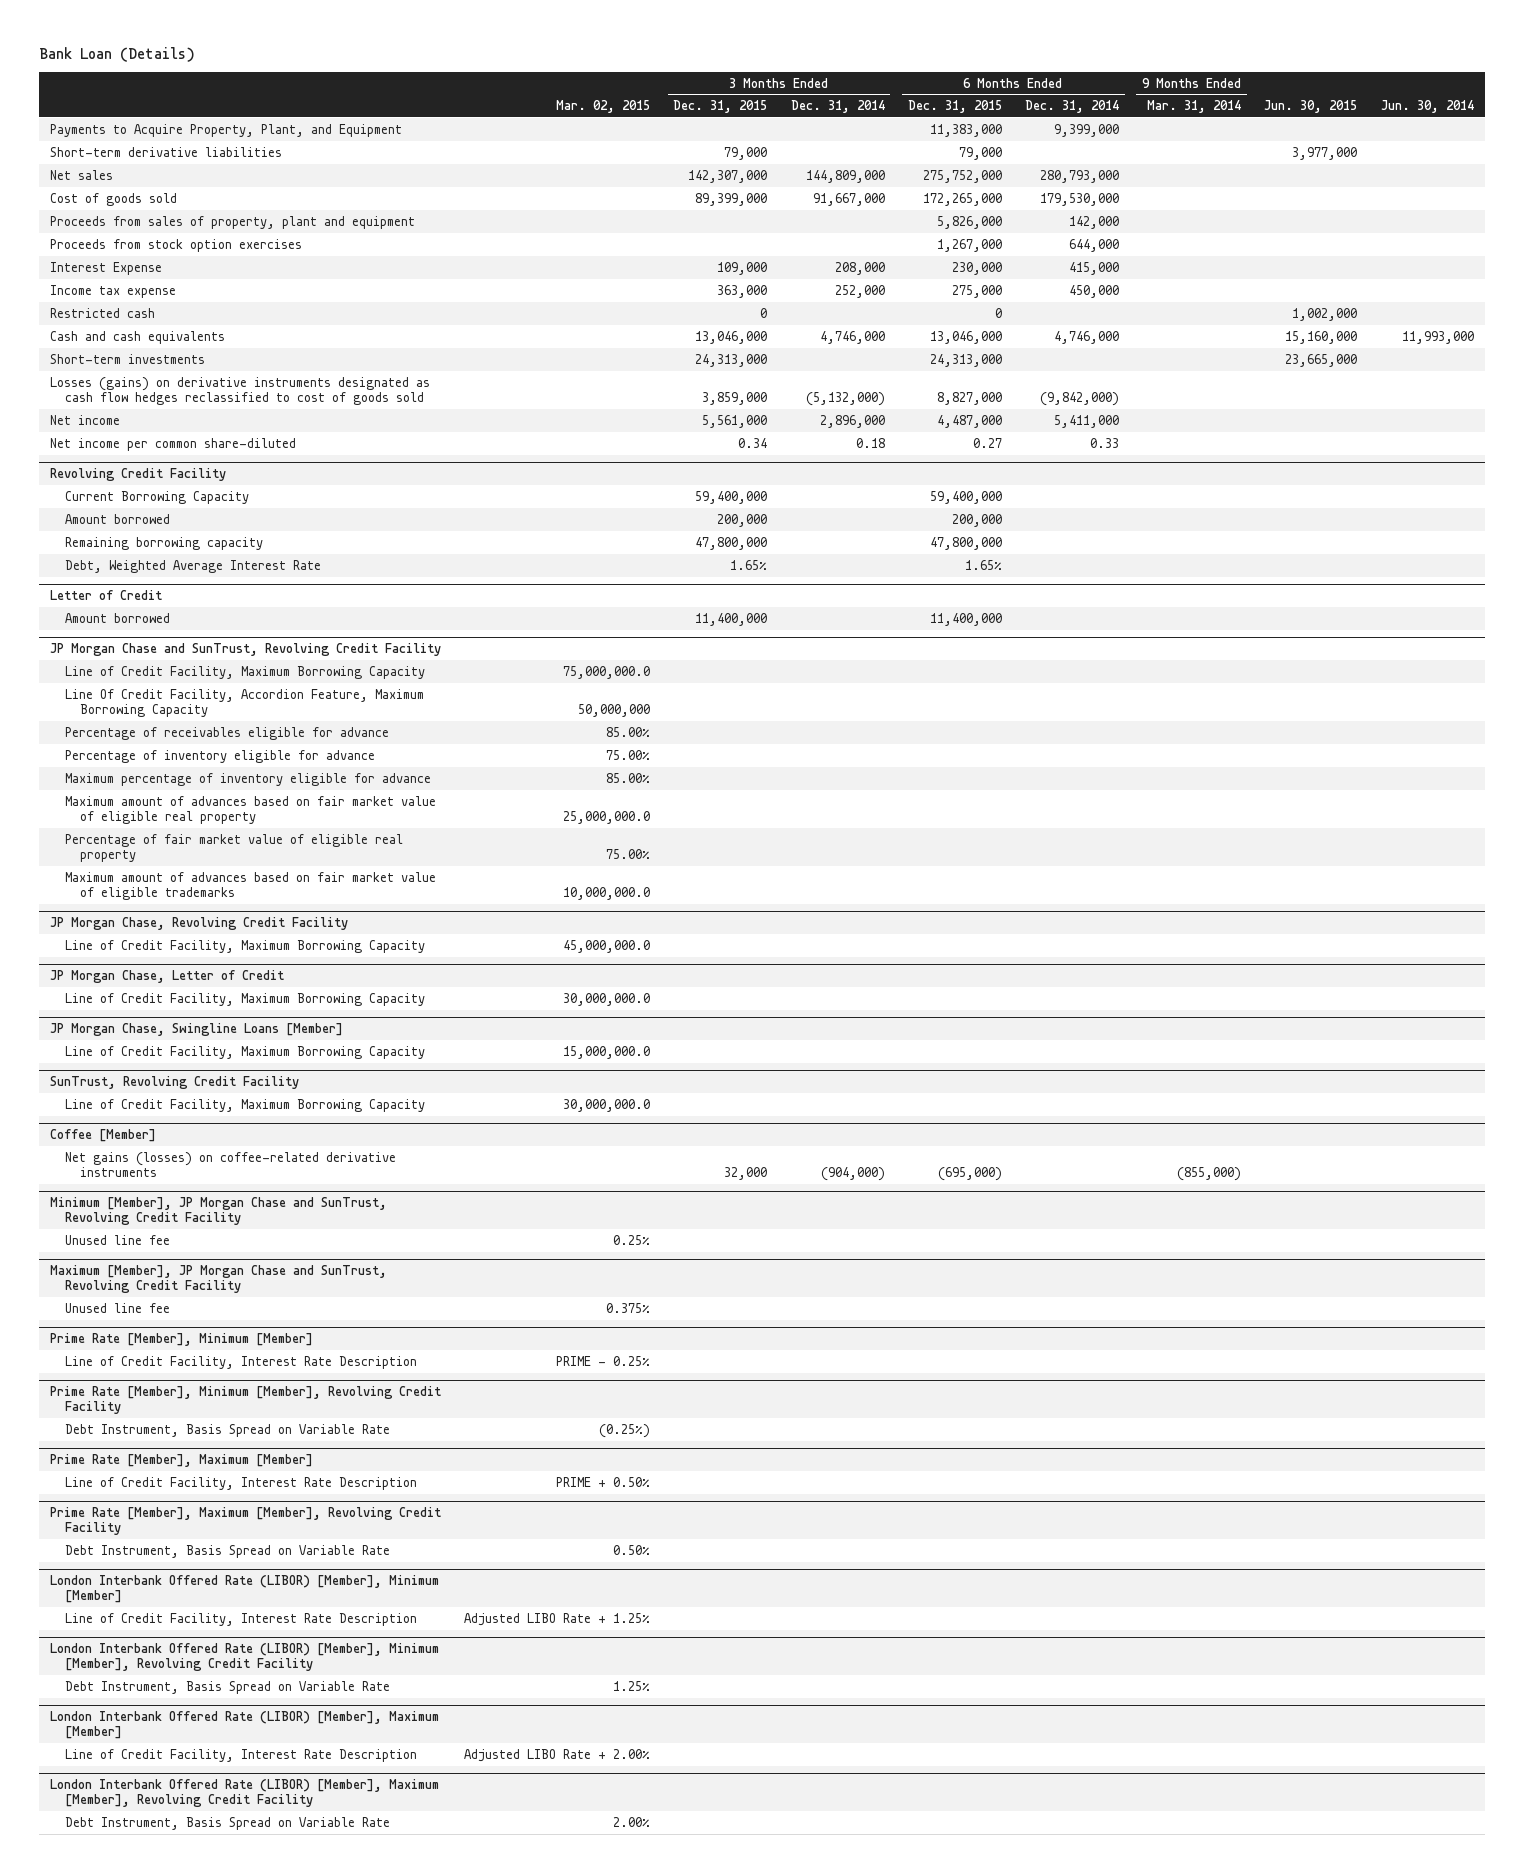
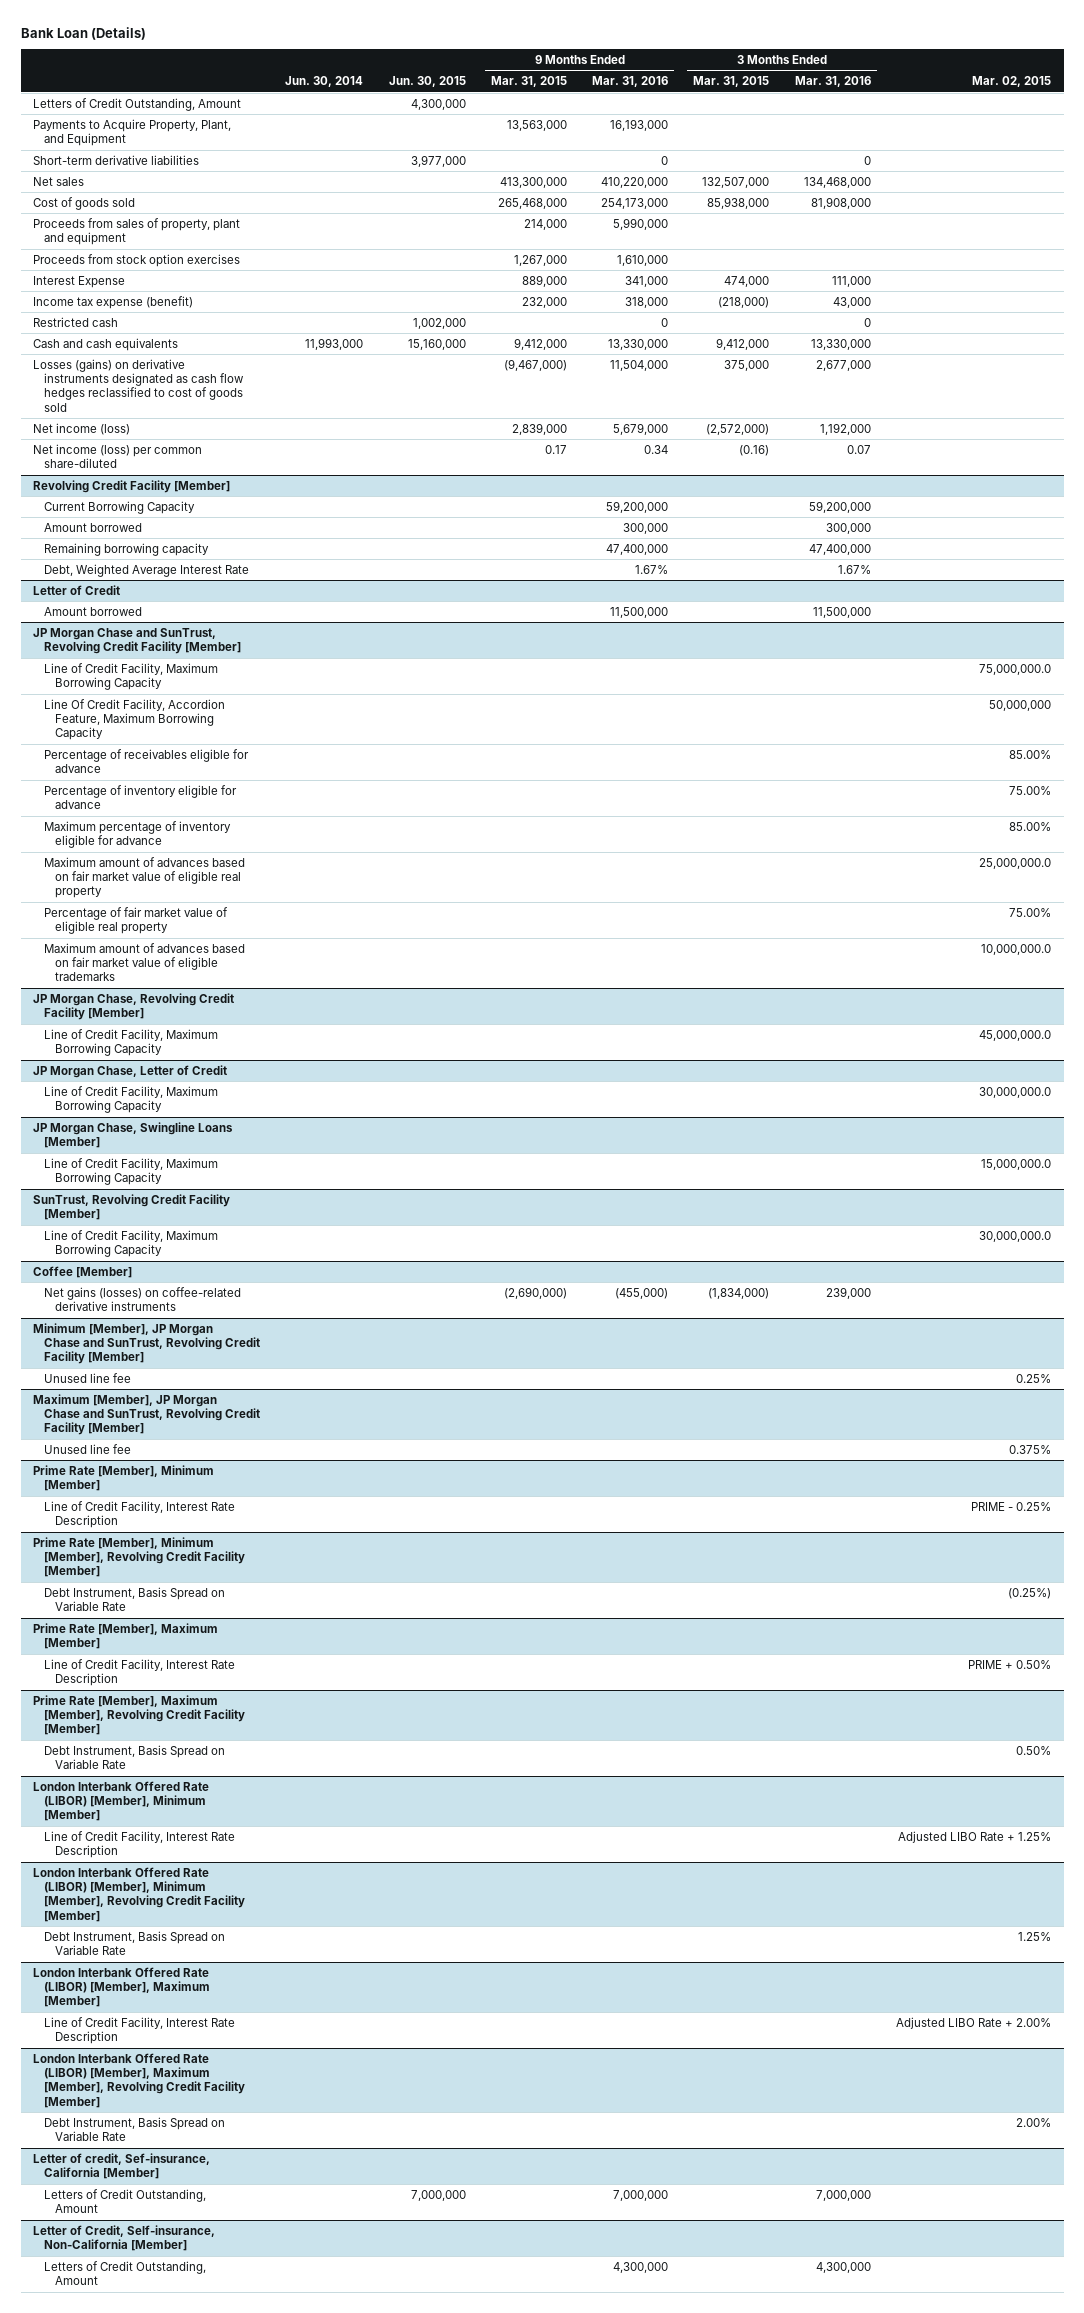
- | Mar. 02, 2015 | 3 Months Ended Dec. 31, 2015 | 3 Months Ended Dec. 31, 2014 | 6 Months Ended Dec. 31, 2015 | 6 Months Ended Dec. 31, 2014 | 9 Months Ended Mar. 31, 2014 | Jun. 30, 2015 | Jun. 30, 2014
+ | Jun. 30, 2014 | Jun. 30, 2015 | 9 Months Ended Mar. 31, 2015 | 9 Months Ended Mar. 31, 2016 | 3 Months Ended Mar. 31, 2015 | 3 Months Ended Mar. 31, 2016 | Mar. 02, 2015
+ Letters of Credit Outstanding, Amount | | 4,300,000 | | | | |
- Income tax expense | | 363,000 | 252,000 | 275,000 | 450,000 | | |
+ Income tax expense (benefit) | | | 232,000 | 318,000 | (218,000) | 43,000 |
- Short-term investments | | 24,313,000 | | 24,313,000 | | | 23,665,000 |
- Net income | | 5,561,000 | 2,896,000 | 4,487,000 | 5,411,000 | | |
- Net income per common share-diluted | | 0.34 | 0.18 | 0.27 | 0.33 | | |
- Revolving Credit Facility
+ Net income (loss) | | | 2,839,000 | 5,679,000 | (2,572,000) | 1,192,000 |
+ Net income (loss) per common share-diluted | | | 0.17 | 0.34 | (0.16) | 0.07 |
+ Revolving Credit Facility [Member]
- JP Morgan Chase and SunTrust, Revolving Credit Facility
+ JP Morgan Chase and SunTrust, Revolving Credit Facility [Member]
- JP Morgan Chase, Revolving Credit Facility
+ JP Morgan Chase, Revolving Credit Facility [Member]
- SunTrust, Revolving Credit Facility
+ SunTrust, Revolving Credit Facility [Member]
- Minimum [Member], JP Morgan Chase and SunTrust, Revolving Credit Facility
+ Minimum [Member], JP Morgan Chase and SunTrust, Revolving Credit Facility [Member]
- Maximum [Member], JP Morgan Chase and SunTrust, Revolving Credit Facility
+ Maximum [Member], JP Morgan Chase and SunTrust, Revolving Credit Facility [Member]
- Prime Rate [Member], Minimum [Member], Revolving Credit Facility
+ Prime Rate [Member], Minimum [Member], Revolving Credit Facility [Member]
- Prime Rate [Member], Maximum [Member], Revolving Credit Facility
+ Prime Rate [Member], Maximum [Member], Revolving Credit Facility [Member]
- London Interbank Offered Rate (LIBOR) [Member], Minimum [Member], Revolving Credit Facility
+ London Interbank Offered Rate (LIBOR) [Member], Minimum [Member], Revolving Credit Facility [Member]
- London Interbank Offered Rate (LIBOR) [Member], Maximum [Member], Revolving Credit Facility
+ London Interbank Offered Rate (LIBOR) [Member], Maximum [Member], Revolving Credit Facility [Member]
+ Letter of credit, Sef-insurance, California [Member]
+ Letters of Credit Outstanding, Amount | | 7,000,000 | | 7,000,000 | | 7,000,000 |
+ Letter of Credit, Self-insurance, Non-California [Member]
+ Letters of Credit Outstanding, Amount | | | | 4,300,000 | | 4,300,000 |

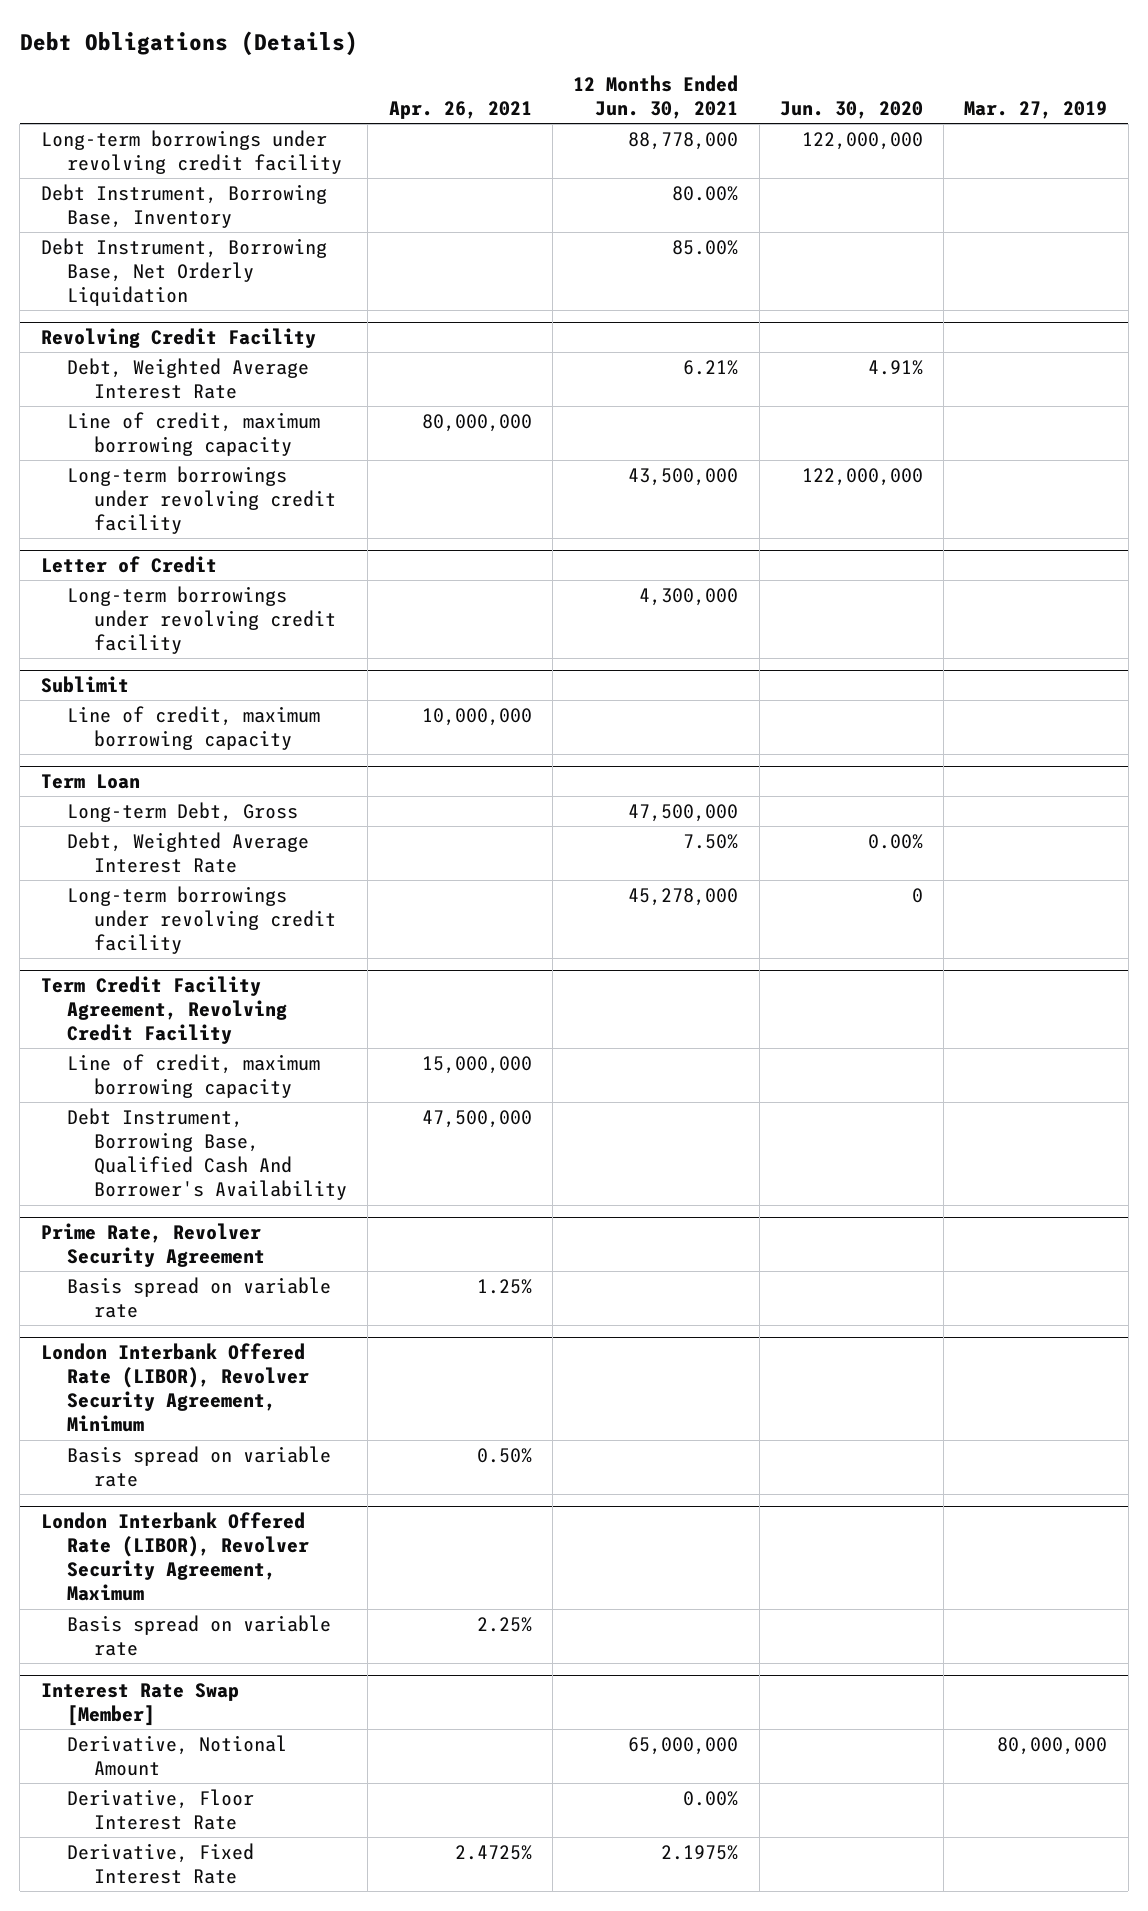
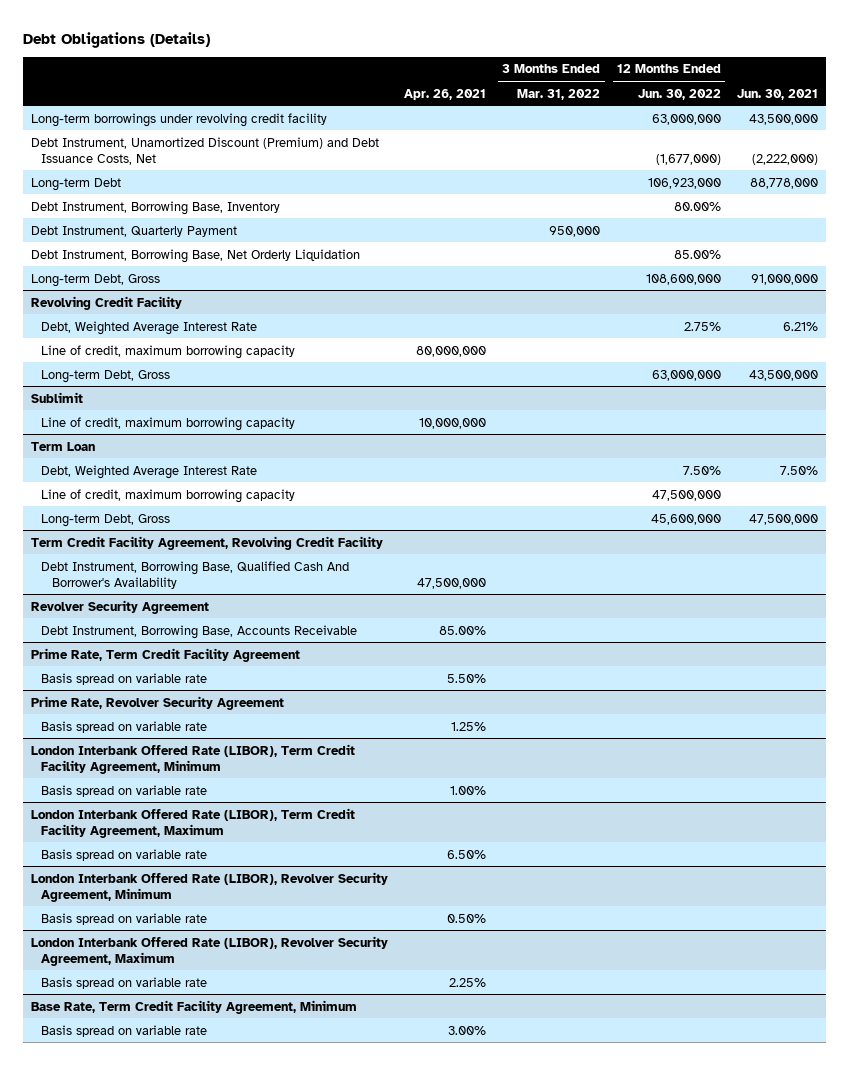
- | Apr. 26, 2021 | 12 Months Ended Jun. 30, 2021 | Jun. 30, 2020 | Mar. 27, 2019
+ | Apr. 26, 2021 | 3 Months Ended Mar. 31, 2022 | 12 Months Ended Jun. 30, 2022 | Jun. 30, 2021
+ Debt Instrument, Unamortized Discount (Premium) and Debt Issuance Costs, Net | | | (1,677,000) | (2,222,000)
+ Long-term Debt | | | 106,923,000 | 88,778,000
+ Debt Instrument, Quarterly Payment | | 950,000 | |
+ Long-term Debt, Gross | | | 108,600,000 | 91,000,000
@ Revolving Credit Facility
- Long-term borrowings under revolving credit facility | | 43,500,000 | 122,000,000 |
- Letter of Credit
- Long-term borrowings under revolving credit facility | | 4,300,000 | |
@ Revolving Credit Facility
+ Long-term Debt, Gross | | | 63,000,000 | 43,500,000
@ Term Loan
- Long-term borrowings under revolving credit facility | | 45,278,000 | 0 |
+ Line of credit, maximum borrowing capacity | | | 47,500,000 |
moved down: Long-term Debt, Gross | | | 45,600,000 | 47,500,000
@ Term Credit Facility Agreement, Revolving Credit Facility
- Line of credit, maximum borrowing capacity | 15,000,000 | | |
+ Revolver Security Agreement
+ Debt Instrument, Borrowing Base, Accounts Receivable | 85.00% | | |
+ Prime Rate, Term Credit Facility Agreement
+ Basis spread on variable rate | 5.50% | | |
+ London Interbank Offered Rate (LIBOR), Term Credit Facility Agreement, Minimum
+ Basis spread on variable rate | 1.00% | | |
+ London Interbank Offered Rate (LIBOR), Term Credit Facility Agreement, Maximum
+ Basis spread on variable rate | 6.50% | | |
- Interest Rate Swap [Member]
- Derivative, Notional Amount | | 65,000,000 | | 80,000,000
- Derivative, Floor Interest Rate | | 0.00% | |
- Derivative, Fixed Interest Rate | 2.4725% | 2.1975% | |
+ Base Rate, Term Credit Facility Agreement, Minimum
+ Basis spread on variable rate | 3.00% | | |

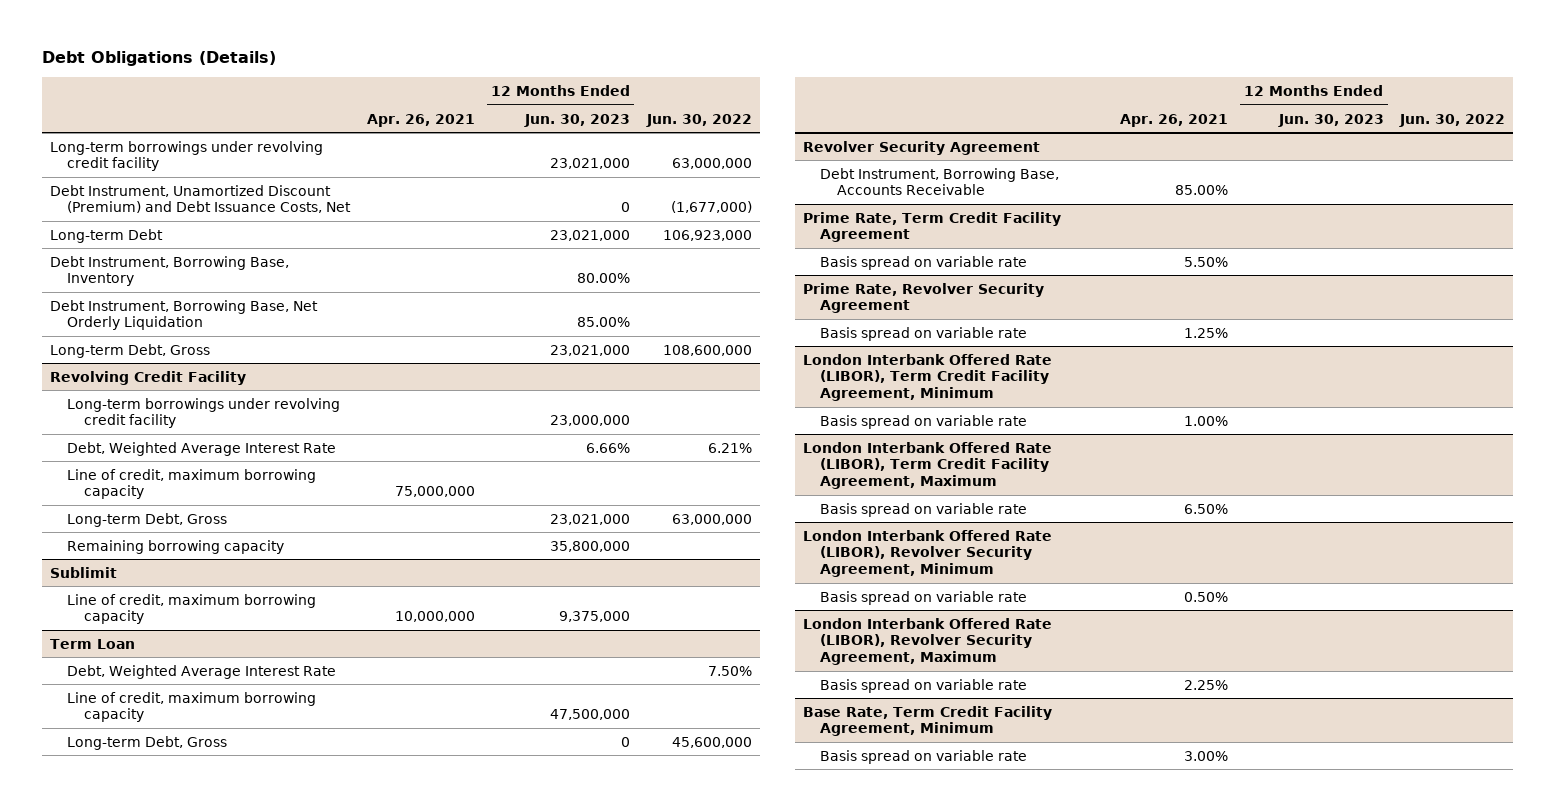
- | Apr. 26, 2021 | 3 Months Ended Mar. 31, 2022 | 12 Months Ended Jun. 30, 2022 | Jun. 30, 2021
+ | Apr. 26, 2021 | 12 Months Ended Jun. 30, 2023 | Jun. 30, 2022
- Debt Instrument, Quarterly Payment | | 950,000 | |
@ Revolving Credit Facility
+ Long-term borrowings under revolving credit facility | | 23,000,000 |
- Line of credit, maximum borrowing capacity | 80,000,000 | | |
+ Line of credit, maximum borrowing capacity | 75,000,000 | |
+ Remaining borrowing capacity | | 35,800,000 |
- Term Credit Facility Agreement, Revolving Credit Facility
- Debt Instrument, Borrowing Base, Qualified Cash And Borrower's Availability | 47,500,000 | | |

